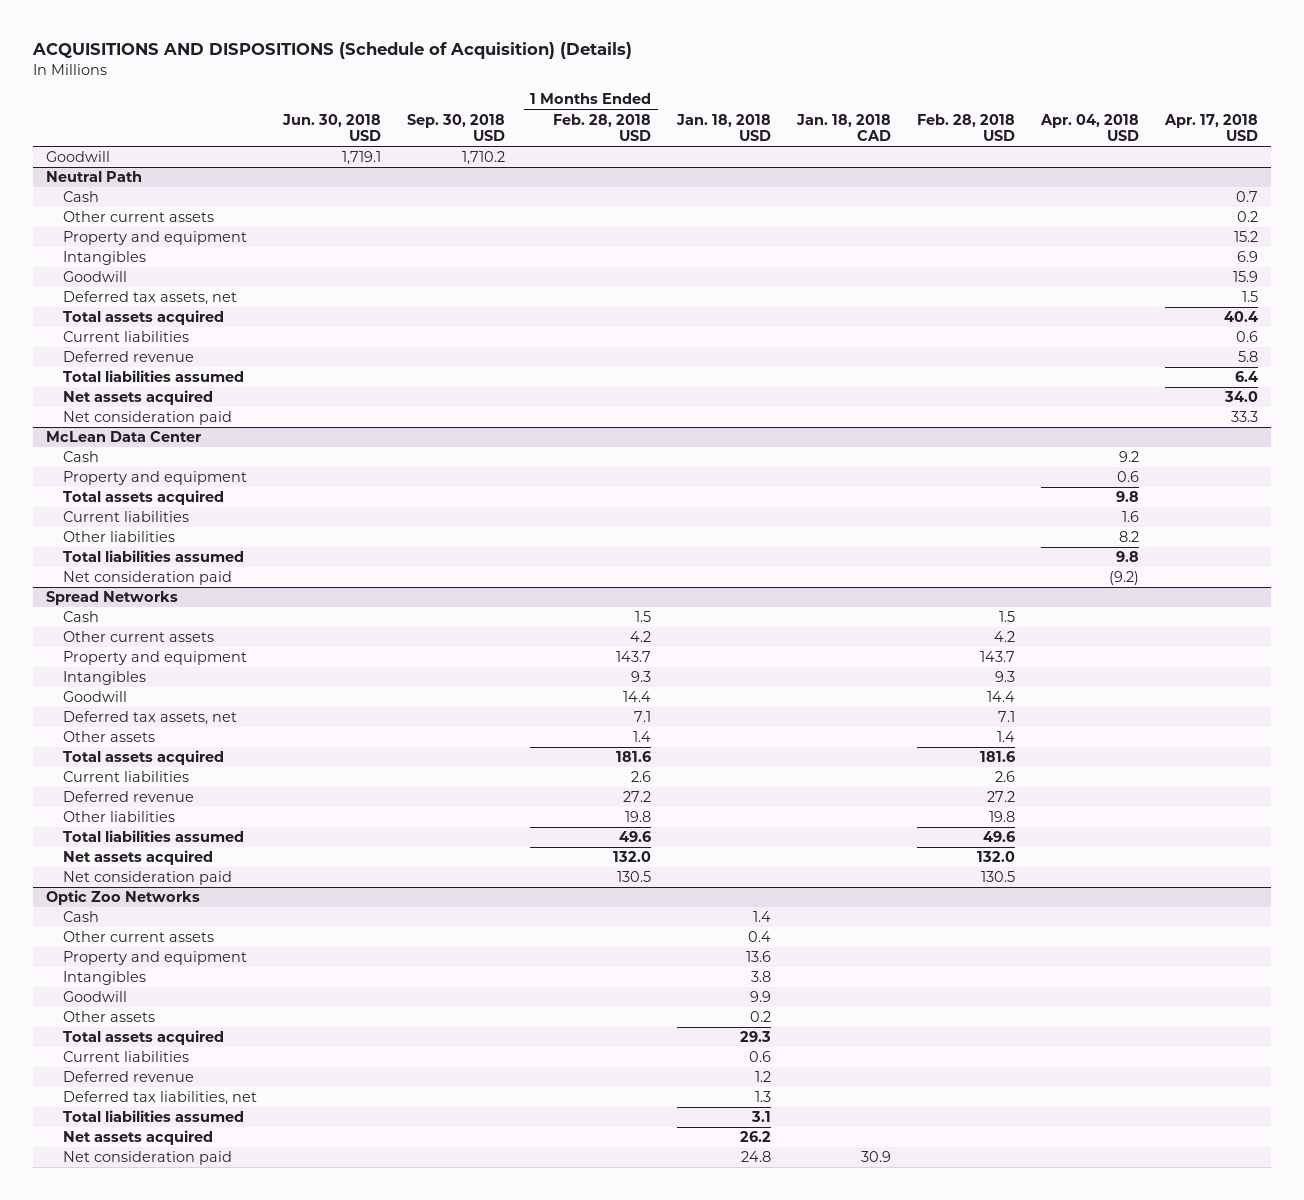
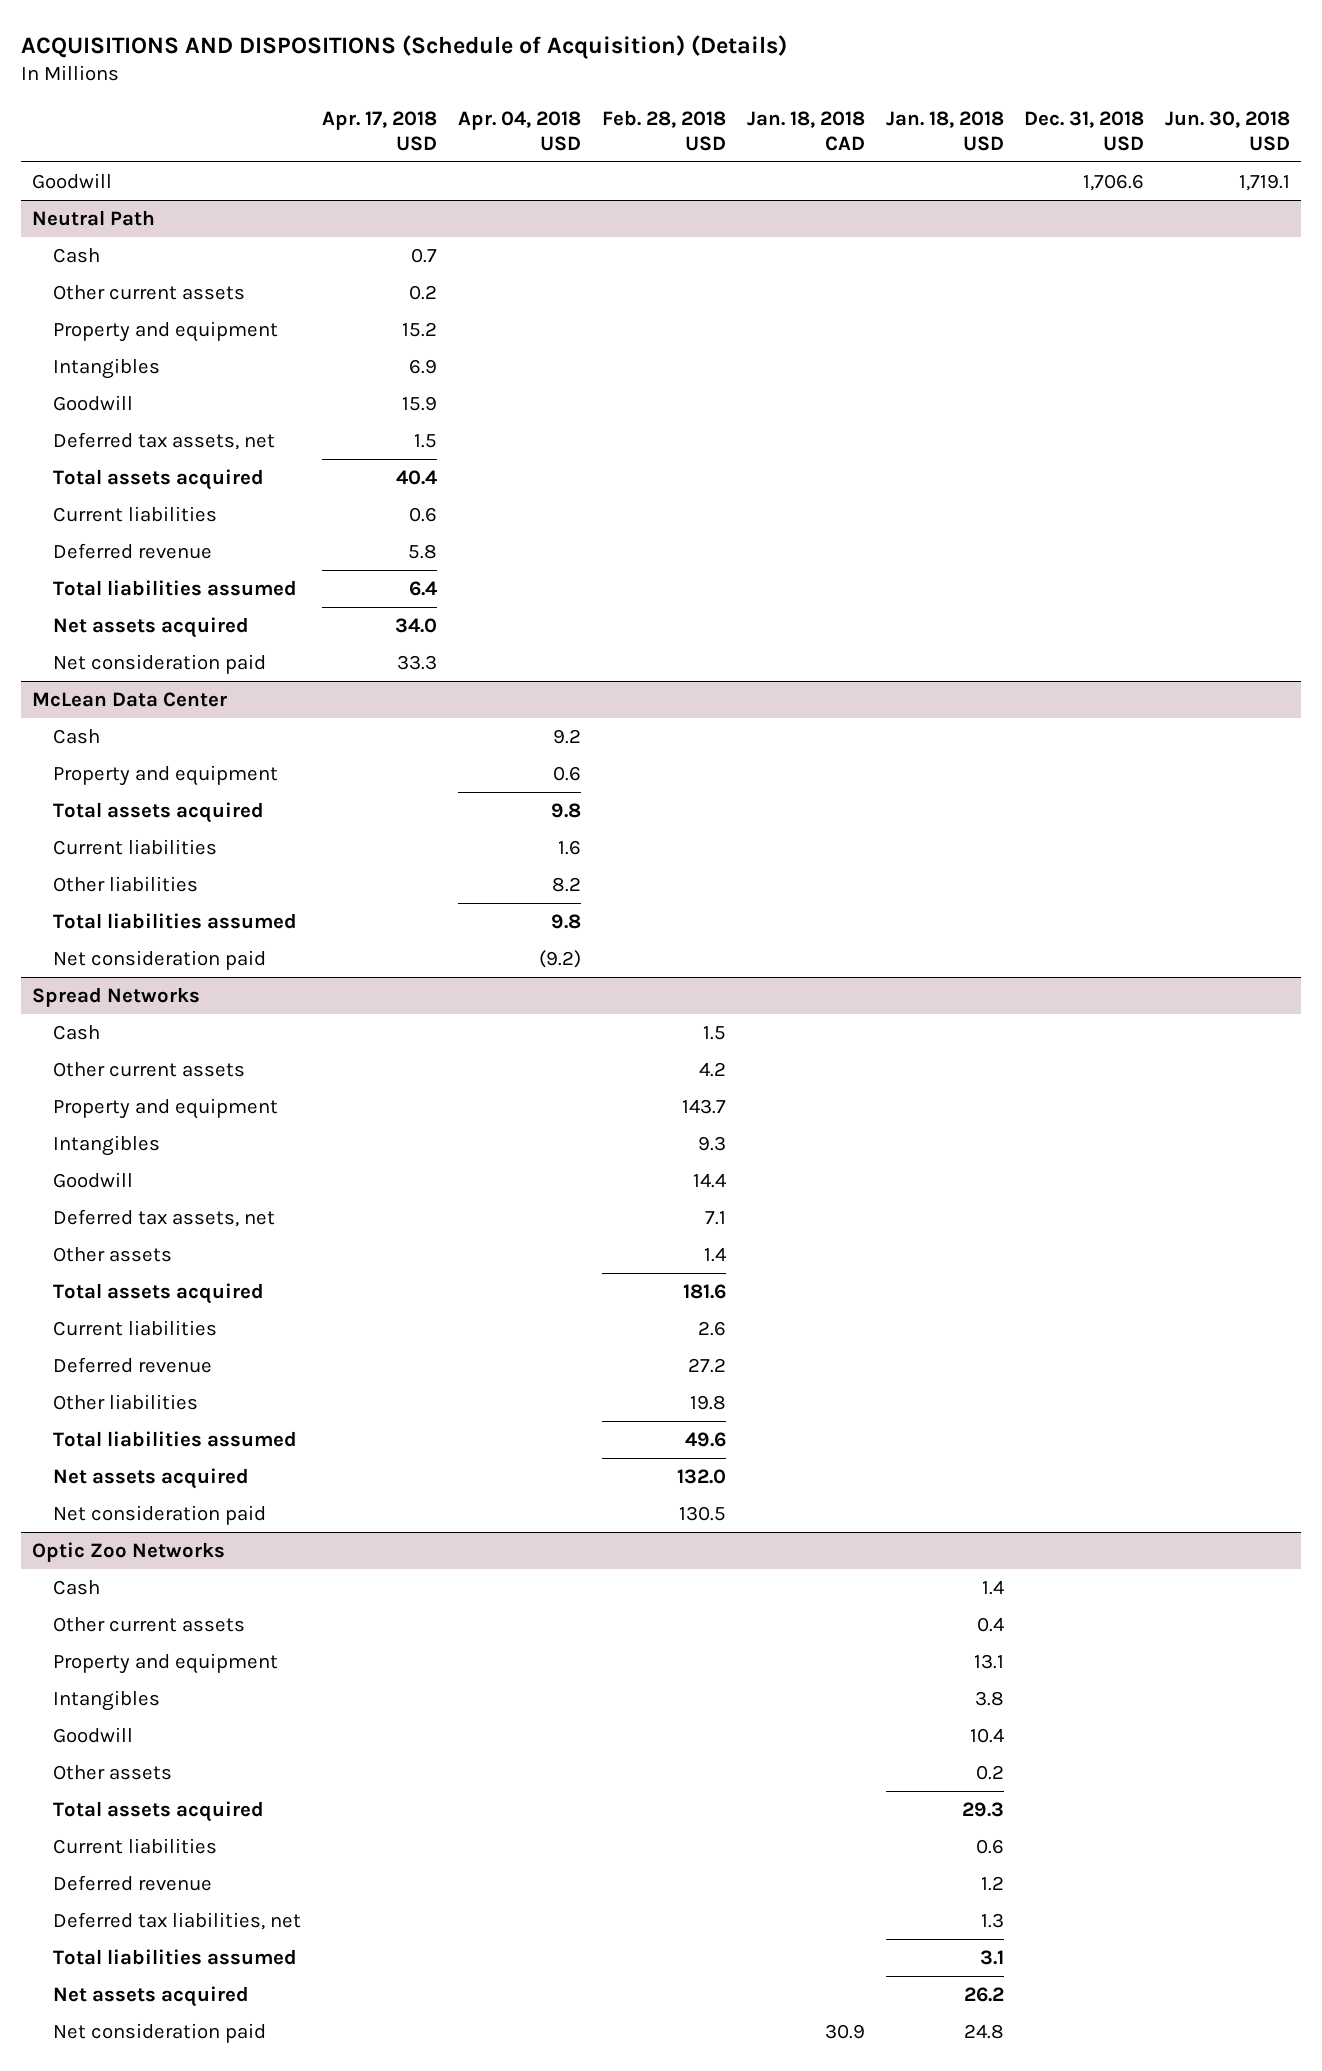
- | Jun. 30, 2018 USD | Sep. 30, 2018 USD | 1 Months Ended Feb. 28, 2018 USD | Jan. 18, 2018 USD | Jan. 18, 2018 CAD | Feb. 28, 2018 USD | Apr. 04, 2018 USD | Apr. 17, 2018 USD
+ | Apr. 17, 2018 USD | Apr. 04, 2018 USD | Feb. 28, 2018 USD | Jan. 18, 2018 CAD | Jan. 18, 2018 USD | Dec. 31, 2018 USD | Jun. 30, 2018 USD
@ Optic Zoo Networks
- Property and equipment | | | | 13.6 | | | |
+ Property and equipment | | | | | 13.1 | |
- Goodwill | | | | 9.9 | | | |
+ Goodwill | | | | | 10.4 | |

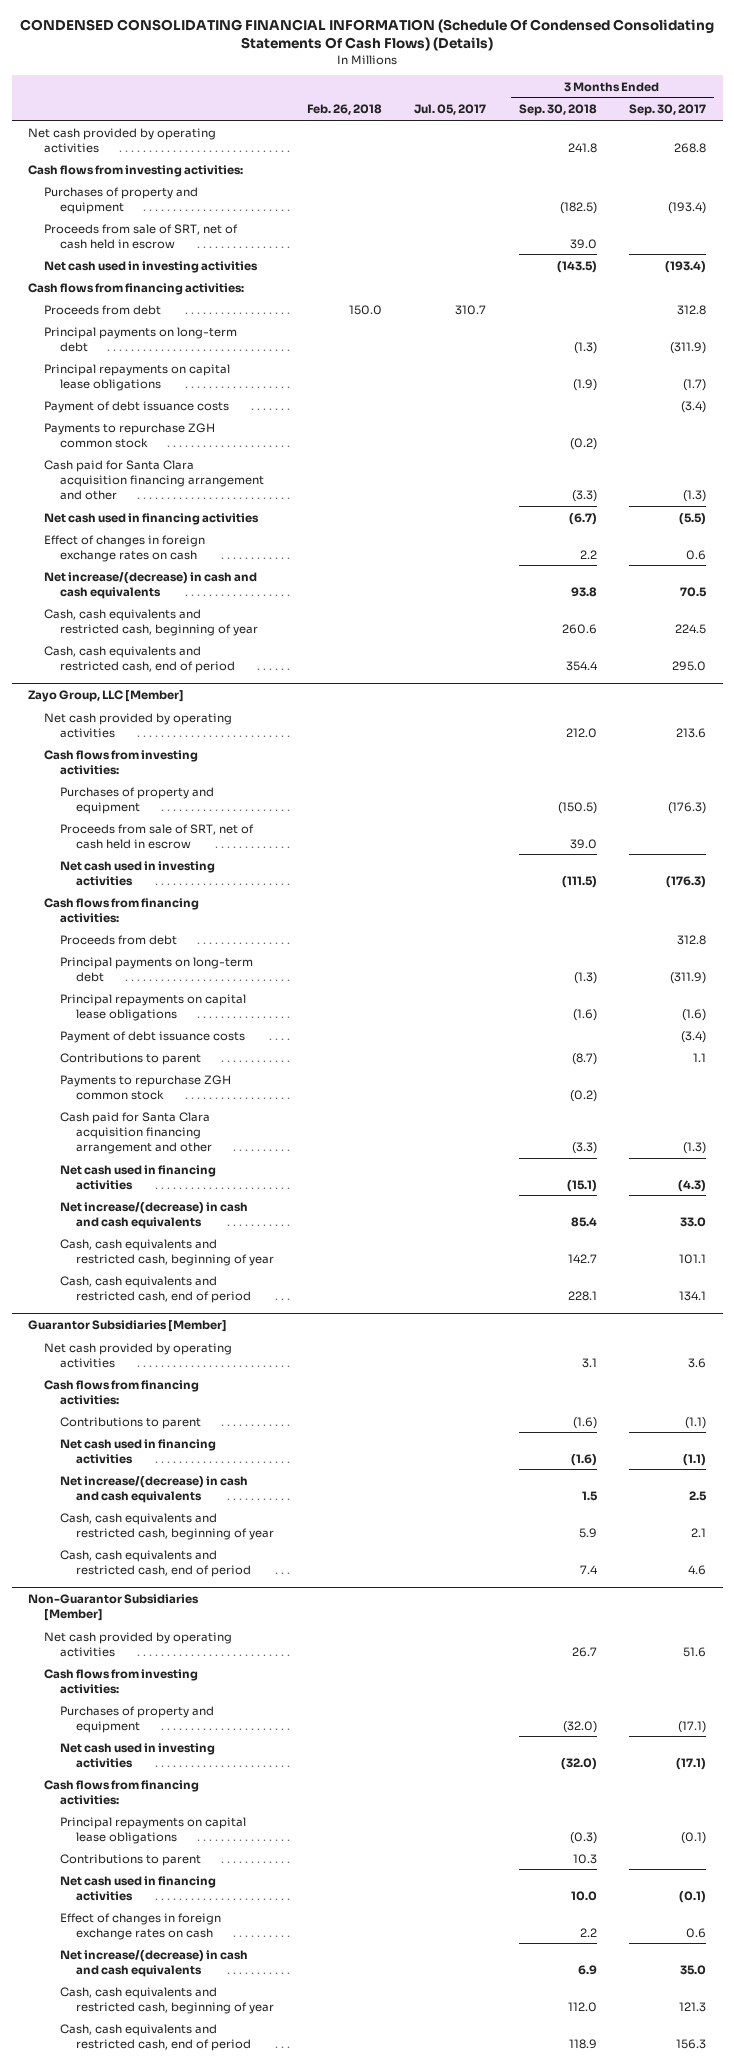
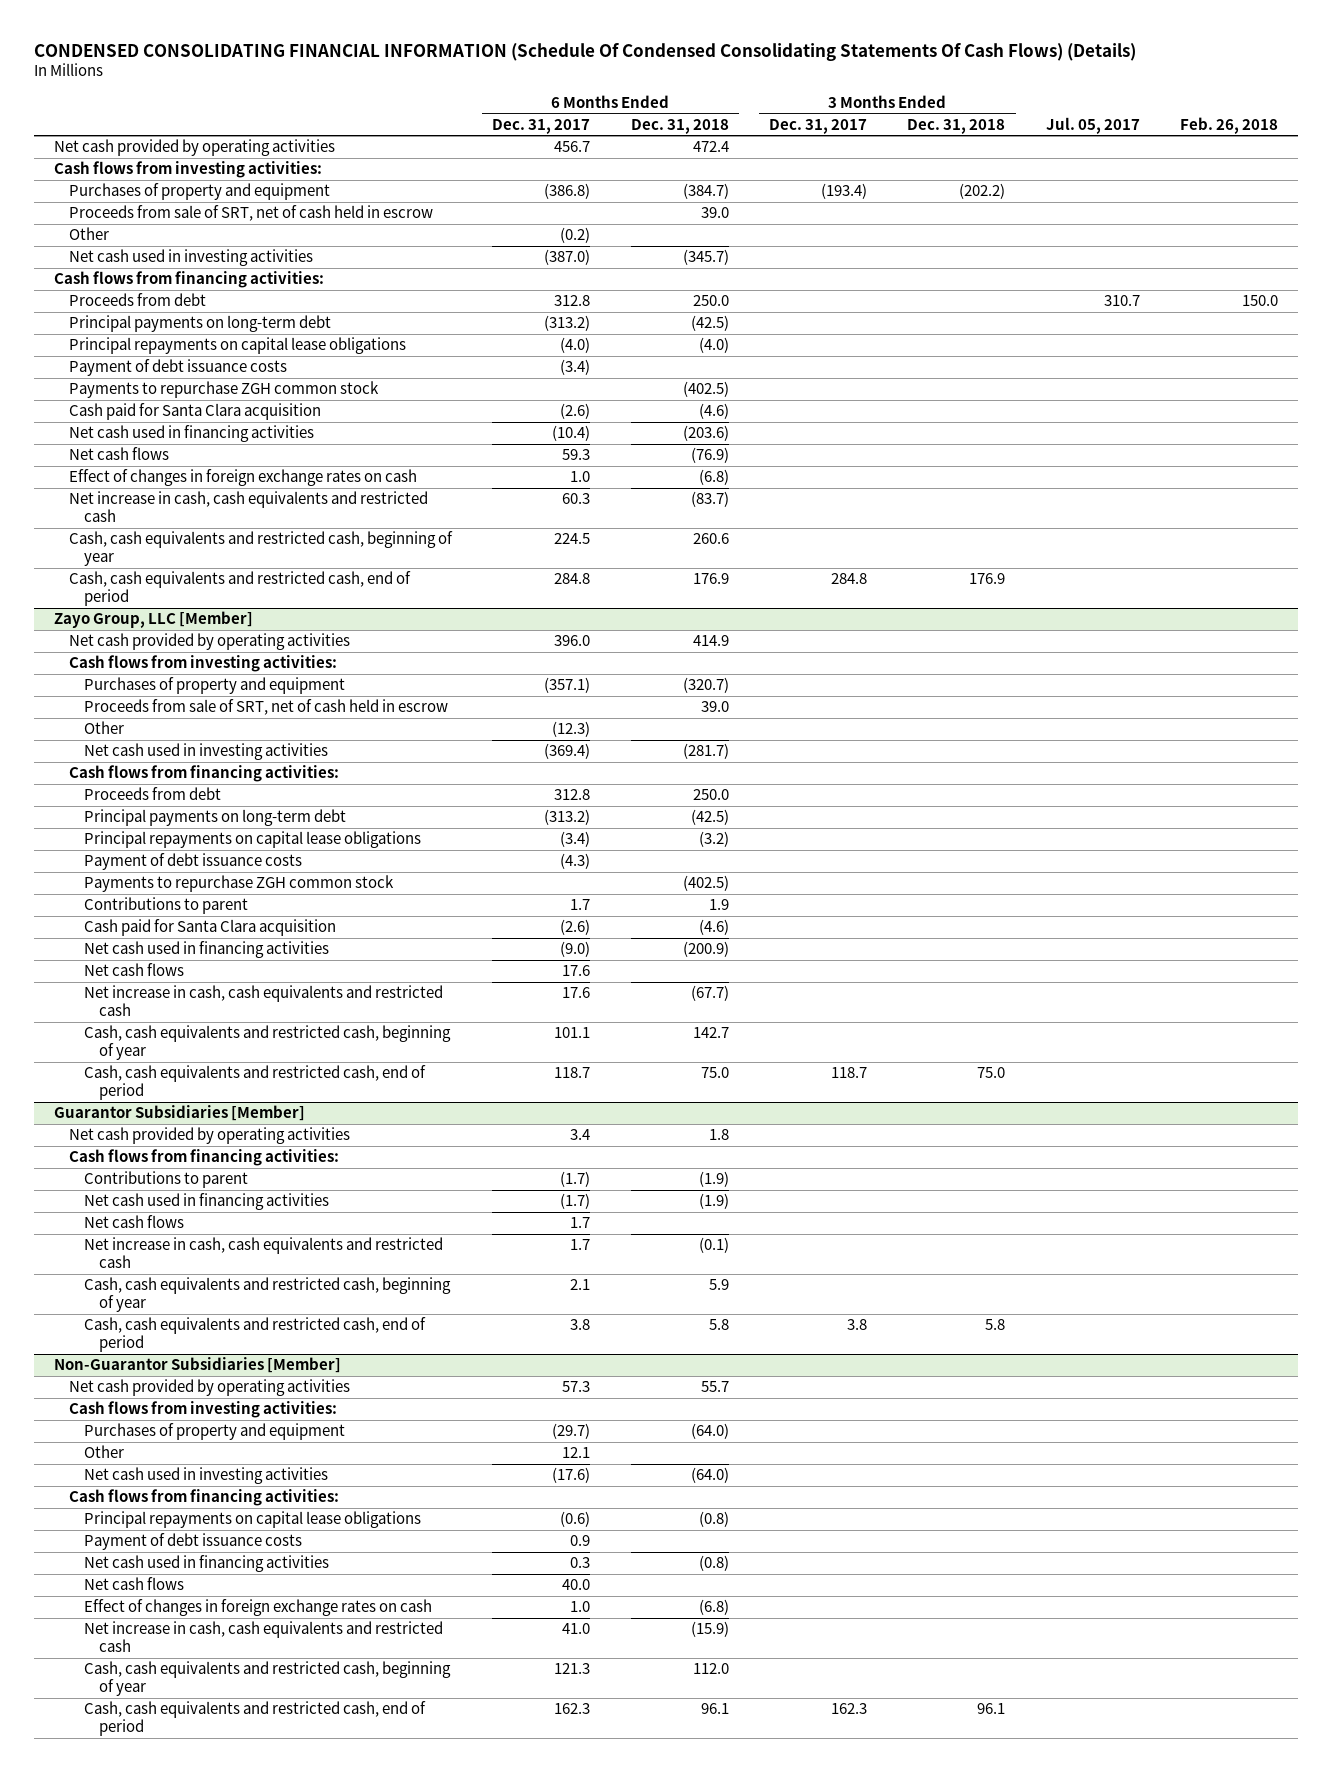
- | Feb. 26, 2018 | Jul. 05, 2017 | 3 Months Ended Sep. 30, 2018 | 3 Months Ended Sep. 30, 2017
+ | 6 Months Ended Dec. 31, 2017 | 6 Months Ended Dec. 31, 2018 | 3 Months Ended Dec. 31, 2017 | 3 Months Ended Dec. 31, 2018 | Jul. 05, 2017 | Feb. 26, 2018
+ Other | (0.2) | | | | |
- Cash paid for Santa Clara acquisition financing arrangement and other | | | (3.3) | (1.3)
+ Cash paid for Santa Clara acquisition | (2.6) | (4.6) | | | |
+ Net cash flows | 59.3 | (76.9) | | | |
- Net increase/(decrease) in cash and cash equivalents | | | 93.8 | 70.5
+ Net increase in cash, cash equivalents and restricted cash | 60.3 | (83.7) | | | |
@ Zayo Group, LLC [Member]
+ Other | (12.3) | | | | |
- Cash paid for Santa Clara acquisition financing arrangement and other | | | (3.3) | (1.3)
moved down: Contributions to parent | 1.7 | 1.9 | | | |
+ Cash paid for Santa Clara acquisition | (2.6) | (4.6) | | | |
- Net increase/(decrease) in cash and cash equivalents | | | 85.4 | 33.0
+ Net cash flows | 17.6 | | | | |
+ Net increase in cash, cash equivalents and restricted cash | 17.6 | (67.7) | | | |
@ Guarantor Subsidiaries [Member]
- Net increase/(decrease) in cash and cash equivalents | | | 1.5 | 2.5
+ Net cash flows | 1.7 | | | | |
+ Net increase in cash, cash equivalents and restricted cash | 1.7 | (0.1) | | | |
@ Non-Guarantor Subsidiaries [Member]
+ Other | 12.1 | | | | |
- Contributions to parent | | | 10.3 |
+ Payment of debt issuance costs | 0.9 | | | | |
+ Net cash flows | 40.0 | | | | |
- Net increase/(decrease) in cash and cash equivalents | | | 6.9 | 35.0
+ Net increase in cash, cash equivalents and restricted cash | 41.0 | (15.9) | | | |

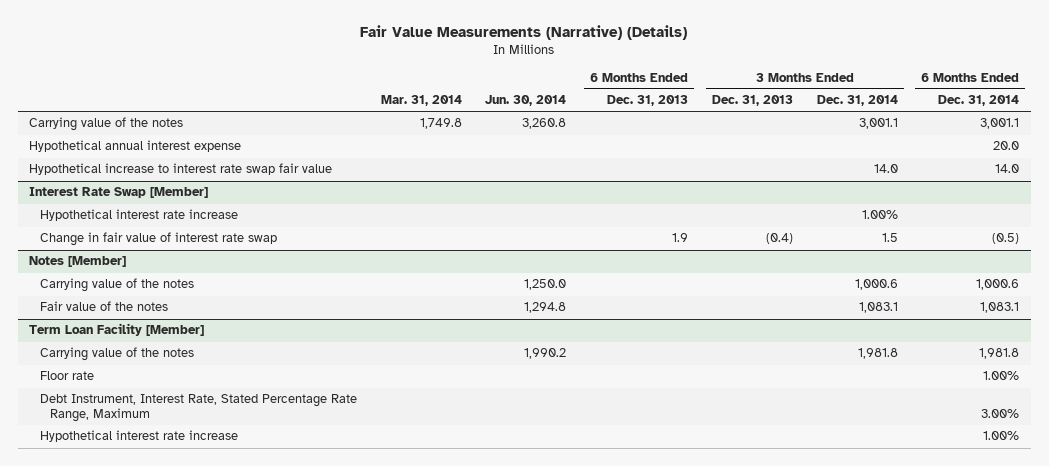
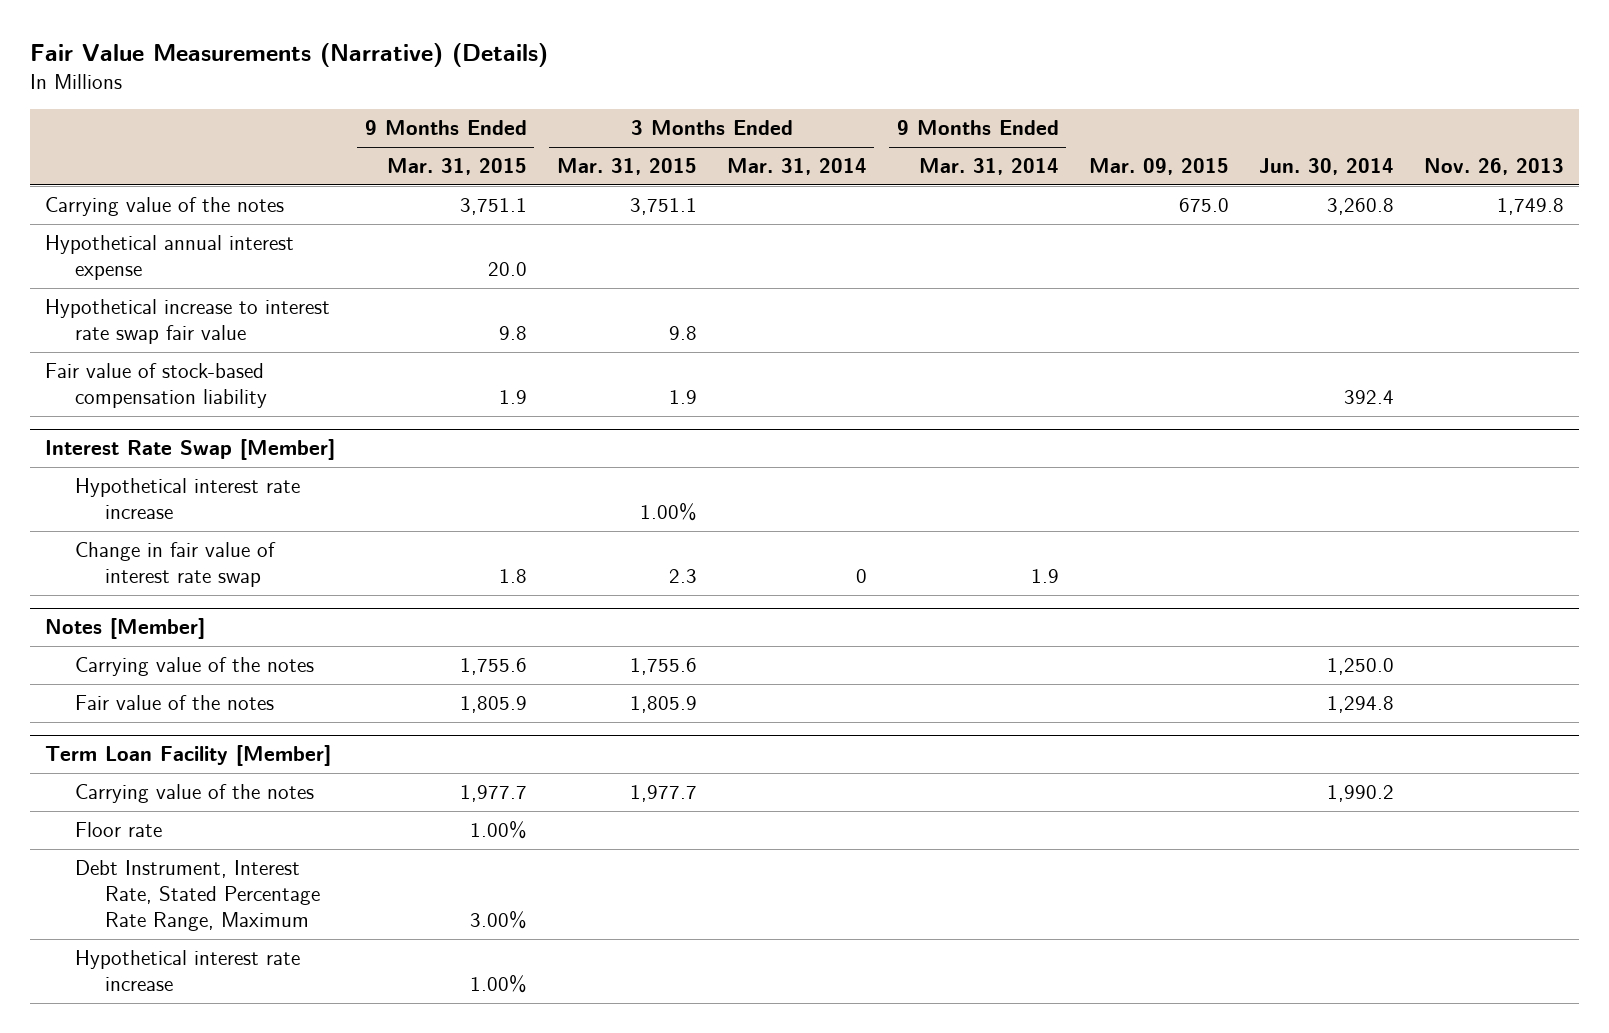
- | Mar. 31, 2014 | Jun. 30, 2014 | 6 Months Ended Dec. 31, 2013 | 3 Months Ended Dec. 31, 2013 | 3 Months Ended Dec. 31, 2014 | 6 Months Ended Dec. 31, 2014
+ | 9 Months Ended Mar. 31, 2015 | 3 Months Ended Mar. 31, 2015 | 3 Months Ended Mar. 31, 2014 | 9 Months Ended Mar. 31, 2014 | Mar. 09, 2015 | Jun. 30, 2014 | Nov. 26, 2013
+ Fair value of stock-based compensation liability | 1.9 | 1.9 | | | | 392.4 |

